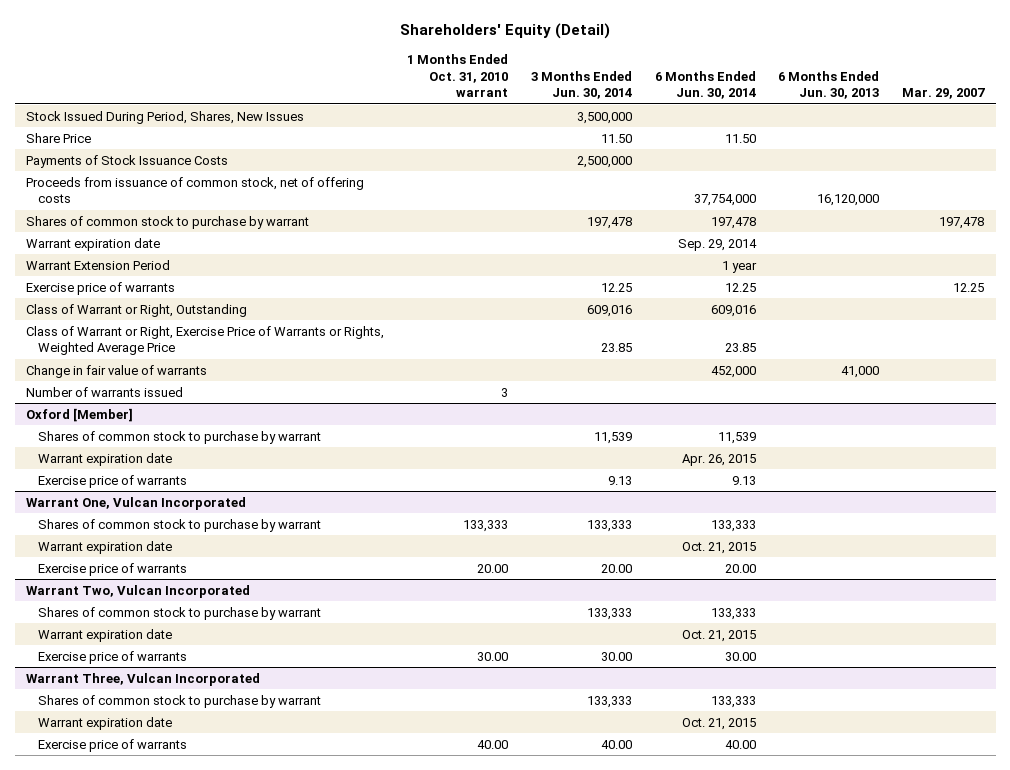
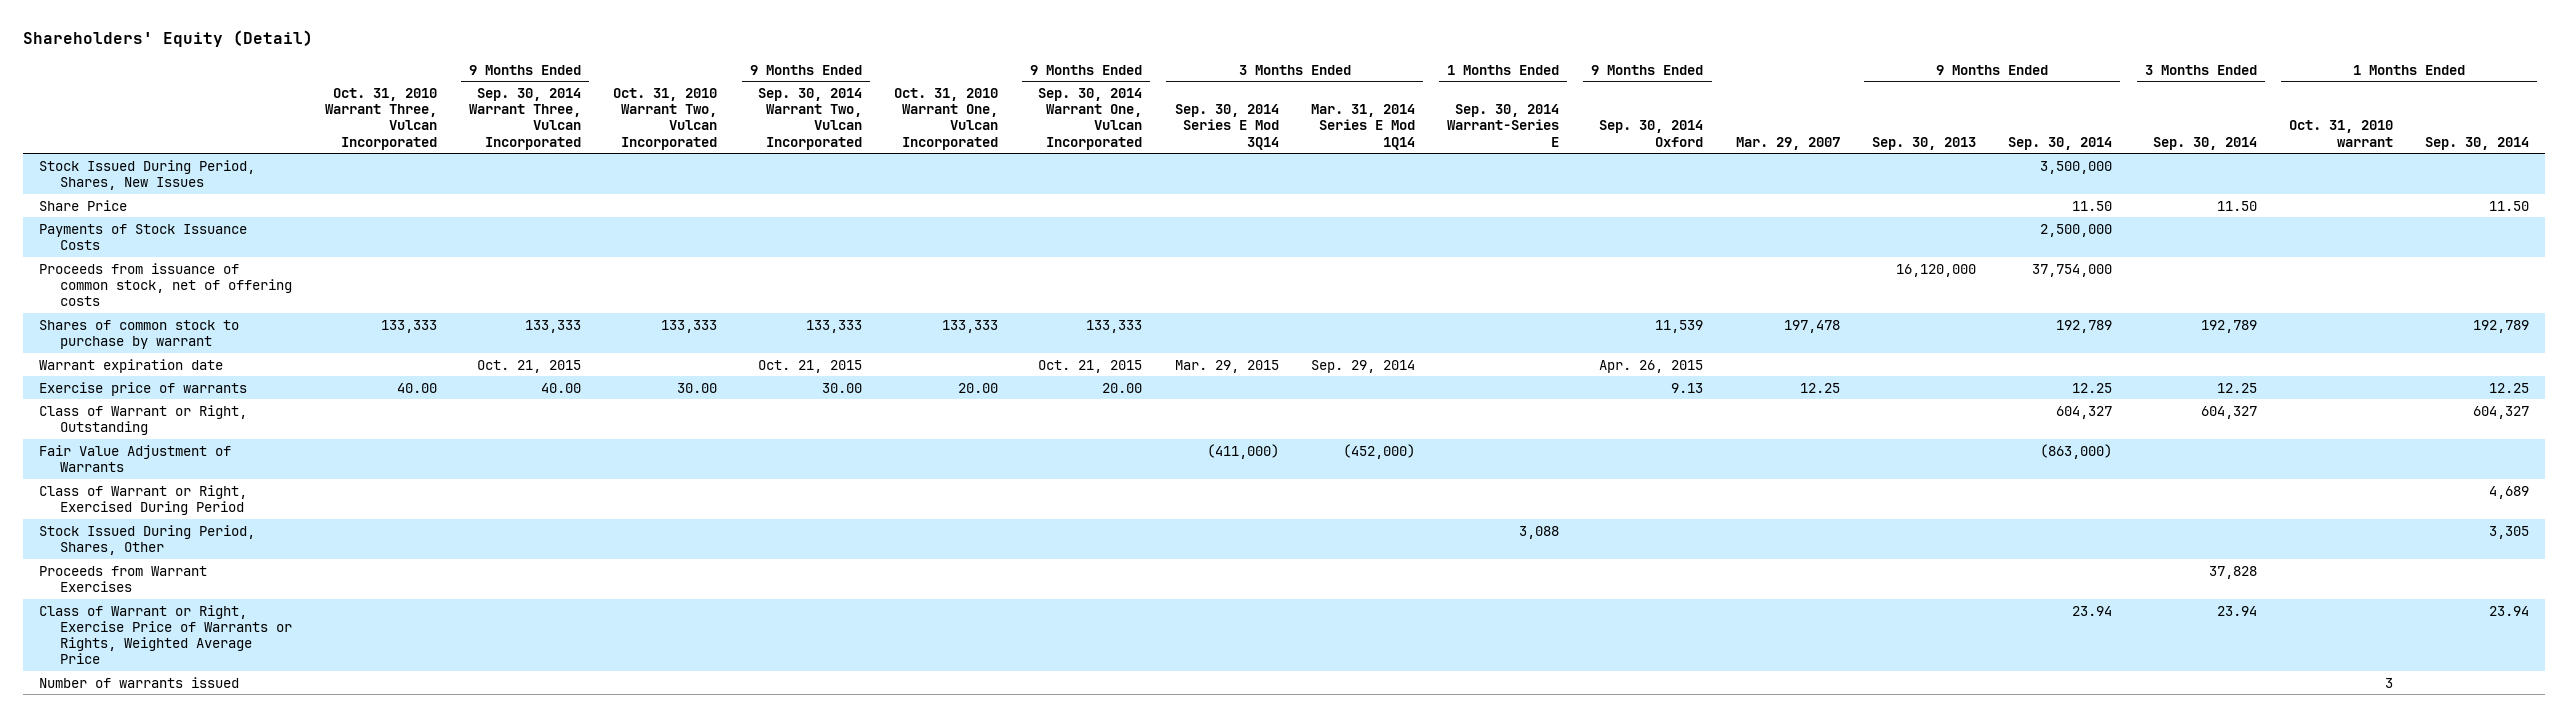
- | 1 Months Ended Oct. 31, 2010 warrant | 3 Months Ended Jun. 30, 2014 | 6 Months Ended Jun. 30, 2014 | 6 Months Ended Jun. 30, 2013 | Mar. 29, 2007
+ | Oct. 31, 2010 Warrant Three, Vulcan Incorporated | 9 Months Ended Sep. 30, 2014 Warrant Three, Vulcan Incorporated | Oct. 31, 2010 Warrant Two, Vulcan Incorporated | 9 Months Ended Sep. 30, 2014 Warrant Two, Vulcan Incorporated | Oct. 31, 2010 Warrant One, Vulcan Incorporated | 9 Months Ended Sep. 30, 2014 Warrant One, Vulcan Incorporated | 3 Months Ended Sep. 30, 2014 Series E Mod 3Q14 | 3 Months Ended Mar. 31, 2014 Series E Mod 1Q14 | 1 Months Ended Sep. 30, 2014 Warrant-Series E | 9 Months Ended Sep. 30, 2014 Oxford | Mar. 29, 2007 | 9 Months Ended Sep. 30, 2013 | 9 Months Ended Sep. 30, 2014 | 3 Months Ended Sep. 30, 2014 | 1 Months Ended Oct. 31, 2010 warrant | 1 Months Ended Sep. 30, 2014
- Warrant Extension Period | | | 1 year | |
+ Fair Value Adjustment of Warrants | | | | | | | (411,000) | (452,000) | | | | | (863,000) | | |
+ Class of Warrant or Right, Exercised During Period | | | | | | | | | | | | | | | | 4,689
+ Stock Issued During Period, Shares, Other | | | | | | | | | 3,088 | | | | | | | 3,305
+ Proceeds from Warrant Exercises | | | | | | | | | | | | | | 37,828 | |
- Change in fair value of warrants | | | 452,000 | 41,000 |
- Oxford [Member]
- Shares of common stock to purchase by warrant | | 11,539 | 11,539 | |
- Warrant expiration date | | | Apr. 26, 2015 | |
- Exercise price of warrants | | 9.13 | 9.13 | |
- Warrant One, Vulcan Incorporated
- Shares of common stock to purchase by warrant | 133,333 | 133,333 | 133,333 | |
- Warrant expiration date | | | Oct. 21, 2015 | |
- Exercise price of warrants | 20.00 | 20.00 | 20.00 | |
- Warrant Two, Vulcan Incorporated
- Shares of common stock to purchase by warrant | | 133,333 | 133,333 | |
- Warrant expiration date | | | Oct. 21, 2015 | |
- Exercise price of warrants | 30.00 | 30.00 | 30.00 | |
- Warrant Three, Vulcan Incorporated
- Shares of common stock to purchase by warrant | | 133,333 | 133,333 | |
- Warrant expiration date | | | Oct. 21, 2015 | |
- Exercise price of warrants | 40.00 | 40.00 | 40.00 | |

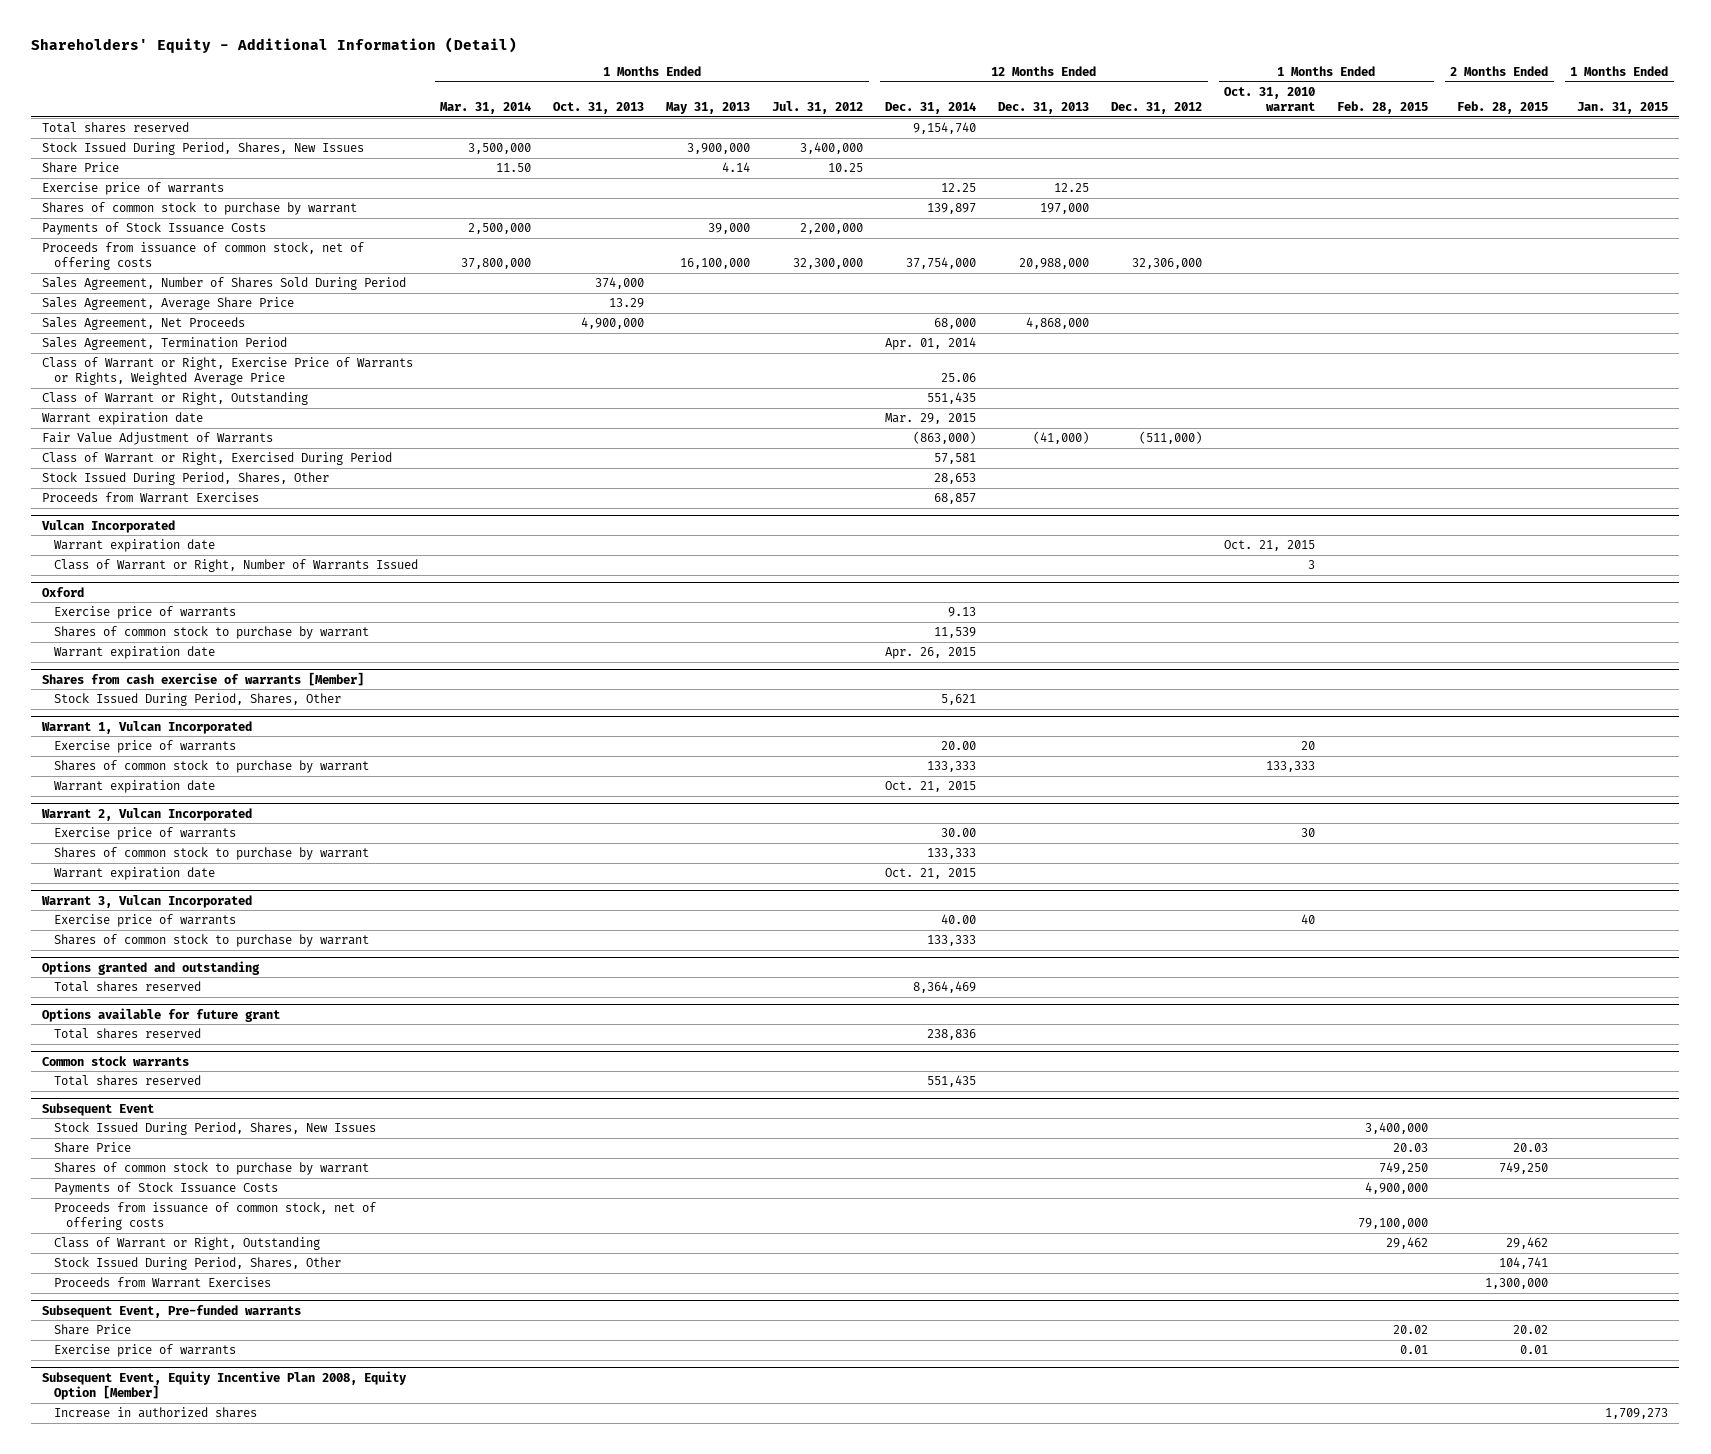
- Shareholders' Equity (Detail)
+ Shareholders' Equity - Additional Information (Detail)
- | Oct. 31, 2010 Warrant Three, Vulcan Incorporated | 9 Months Ended Sep. 30, 2014 Warrant Three, Vulcan Incorporated | Oct. 31, 2010 Warrant Two, Vulcan Incorporated | 9 Months Ended Sep. 30, 2014 Warrant Two, Vulcan Incorporated | Oct. 31, 2010 Warrant One, Vulcan Incorporated | 9 Months Ended Sep. 30, 2014 Warrant One, Vulcan Incorporated | 3 Months Ended Sep. 30, 2014 Series E Mod 3Q14 | 3 Months Ended Mar. 31, 2014 Series E Mod 1Q14 | 1 Months Ended Sep. 30, 2014 Warrant-Series E | 9 Months Ended Sep. 30, 2014 Oxford | Mar. 29, 2007 | 9 Months Ended Sep. 30, 2013 | 9 Months Ended Sep. 30, 2014 | 3 Months Ended Sep. 30, 2014 | 1 Months Ended Oct. 31, 2010 warrant | 1 Months Ended Sep. 30, 2014
+ | 1 Months Ended Mar. 31, 2014 | 1 Months Ended Oct. 31, 2013 | 1 Months Ended May 31, 2013 | 1 Months Ended Jul. 31, 2012 | 12 Months Ended Dec. 31, 2014 | 12 Months Ended Dec. 31, 2013 | 12 Months Ended Dec. 31, 2012 | 1 Months Ended Oct. 31, 2010 warrant | 1 Months Ended Feb. 28, 2015 | 2 Months Ended Feb. 28, 2015 | 1 Months Ended Jan. 31, 2015
+ Total shares reserved | | | | | 9,154,740 | | | | | |
moved up: Exercise price of warrants | | | | | 12.25 | 12.25 | | | | |
moved up: Shares of common stock to purchase by warrant | | | | | 139,897 | 197,000 | | | | |
+ Sales Agreement, Number of Shares Sold During Period | | 374,000 | | | | | | | | |
+ Sales Agreement, Average Share Price | | 13.29 | | | | | | | | |
+ Sales Agreement, Net Proceeds | | 4,900,000 | | | 68,000 | 4,868,000 | | | | |
+ Sales Agreement, Termination Period | | | | | Apr. 01, 2014 | | | | | |
moved up: Class of Warrant or Right, Exercise Price of Warrants or Rights, Weighted Average Price | | | | | 25.06 | | | | | |
moved down: Warrant expiration date | | | | | Mar. 29, 2015 | | | | | |
- Number of warrants issued | | | | | | | | | | | | | | | 3 |
+ Vulcan Incorporated
+ Warrant expiration date | | | | | | | | Oct. 21, 2015 | | |
+ Class of Warrant or Right, Number of Warrants Issued | | | | | | | | 3 | | |
+ Oxford
+ Exercise price of warrants | | | | | 9.13 | | | | | |
+ Shares of common stock to purchase by warrant | | | | | 11,539 | | | | | |
+ Warrant expiration date | | | | | Apr. 26, 2015 | | | | | |
+ Shares from cash exercise of warrants [Member]
+ Stock Issued During Period, Shares, Other | | | | | 5,621 | | | | | |
+ Warrant 1, Vulcan Incorporated
+ Exercise price of warrants | | | | | 20.00 | | | 20 | | |
+ Shares of common stock to purchase by warrant | | | | | 133,333 | | | 133,333 | | |
+ Warrant expiration date | | | | | Oct. 21, 2015 | | | | | |
+ Warrant 2, Vulcan Incorporated
+ Exercise price of warrants | | | | | 30.00 | | | 30 | | |
+ Shares of common stock to purchase by warrant | | | | | 133,333 | | | | | |
+ Warrant expiration date | | | | | Oct. 21, 2015 | | | | | |
+ Warrant 3, Vulcan Incorporated
+ Exercise price of warrants | | | | | 40.00 | | | 40 | | |
+ Shares of common stock to purchase by warrant | | | | | 133,333 | | | | | |
+ Options granted and outstanding
+ Total shares reserved | | | | | 8,364,469 | | | | | |
+ Options available for future grant
+ Total shares reserved | | | | | 238,836 | | | | | |
+ Common stock warrants
+ Total shares reserved | | | | | 551,435 | | | | | |
+ Subsequent Event
+ Stock Issued During Period, Shares, New Issues | | | | | | | | | 3,400,000 | |
+ Share Price | | | | | | | | | 20.03 | 20.03 |
+ Shares of common stock to purchase by warrant | | | | | | | | | 749,250 | 749,250 |
+ Payments of Stock Issuance Costs | | | | | | | | | 4,900,000 | |
+ Proceeds from issuance of common stock, net of offering costs | | | | | | | | | 79,100,000 | |
+ Class of Warrant or Right, Outstanding | | | | | | | | | 29,462 | 29,462 |
+ Stock Issued During Period, Shares, Other | | | | | | | | | | 104,741 |
+ Proceeds from Warrant Exercises | | | | | | | | | | 1,300,000 |
+ Subsequent Event, Pre-funded warrants
+ Share Price | | | | | | | | | 20.02 | 20.02 |
+ Exercise price of warrants | | | | | | | | | 0.01 | 0.01 |
+ Subsequent Event, Equity Incentive Plan 2008, Equity Option [Member]
+ Increase in authorized shares | | | | | | | | | | | 1,709,273

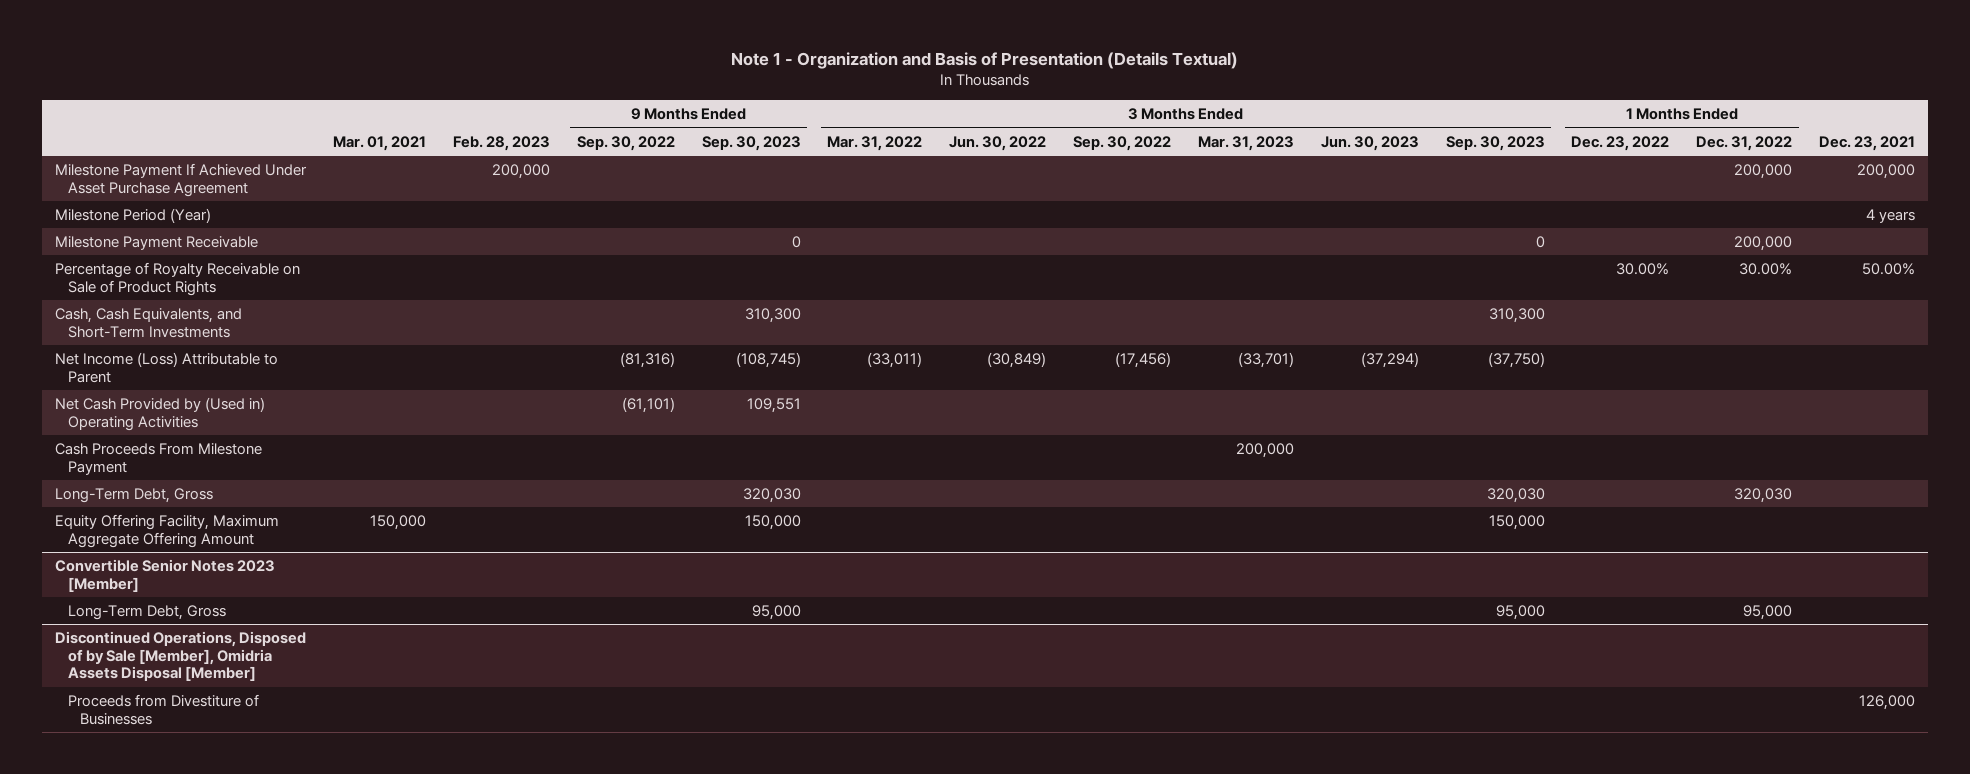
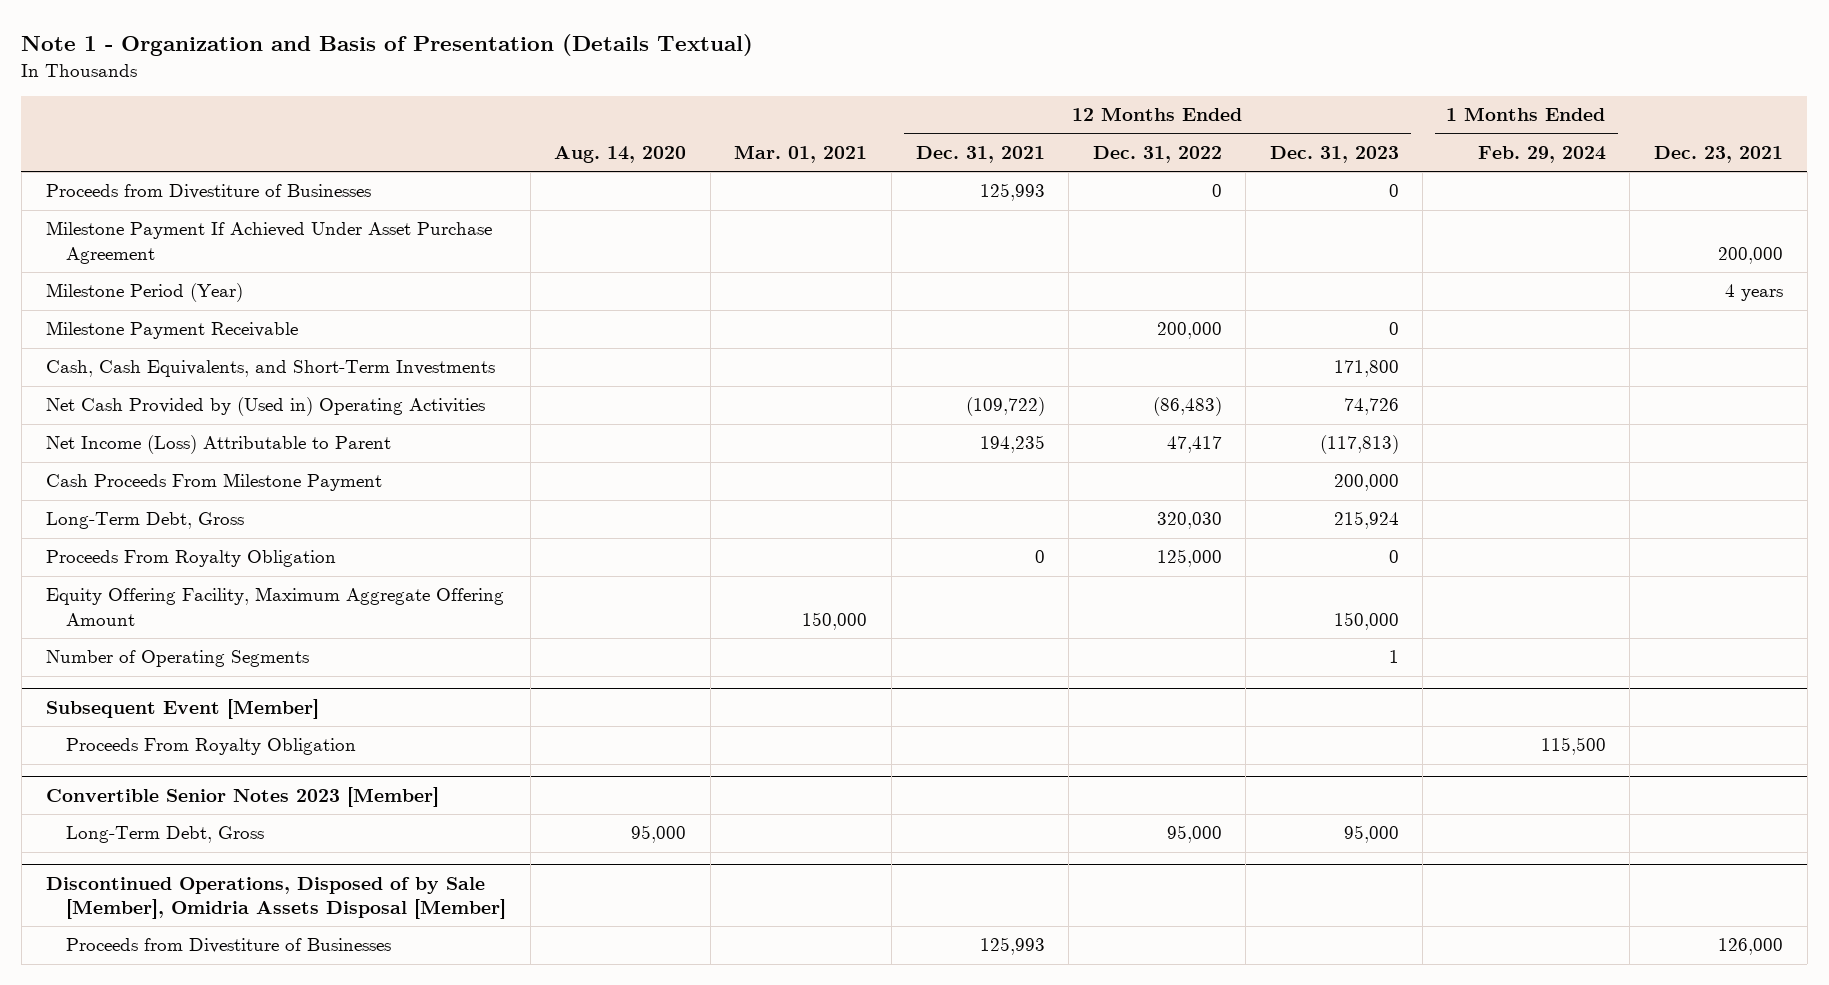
- | Mar. 01, 2021 | Feb. 28, 2023 | 9 Months Ended Sep. 30, 2022 | 9 Months Ended Sep. 30, 2023 | 3 Months Ended Mar. 31, 2022 | 3 Months Ended Jun. 30, 2022 | 3 Months Ended Sep. 30, 2022 | 3 Months Ended Mar. 31, 2023 | 3 Months Ended Jun. 30, 2023 | 3 Months Ended Sep. 30, 2023 | 1 Months Ended Dec. 23, 2022 | 1 Months Ended Dec. 31, 2022 | Dec. 23, 2021
+ | Aug. 14, 2020 | Mar. 01, 2021 | 12 Months Ended Dec. 31, 2021 | 12 Months Ended Dec. 31, 2022 | 12 Months Ended Dec. 31, 2023 | 1 Months Ended Feb. 29, 2024 | Dec. 23, 2021
+ Proceeds from Divestiture of Businesses | | | 125,993 | 0 | 0 | |
- Percentage of Royalty Receivable on Sale of Product Rights | | | | | | | | | | | 30.00% | 30.00% | 50.00%
moved down: Net Income (Loss) Attributable to Parent | | | 194,235 | 47,417 | (117,813) | |
+ Proceeds From Royalty Obligation | | | 0 | 125,000 | 0 | |
+ Number of Operating Segments | | | | | 1 | |
+ Subsequent Event [Member]
+ Proceeds From Royalty Obligation | | | | | | 115,500 |

